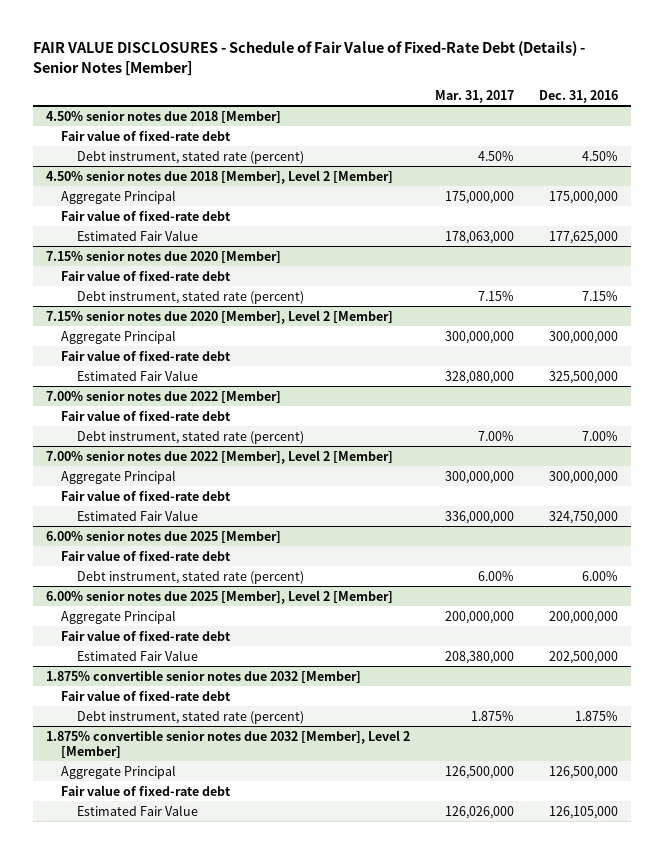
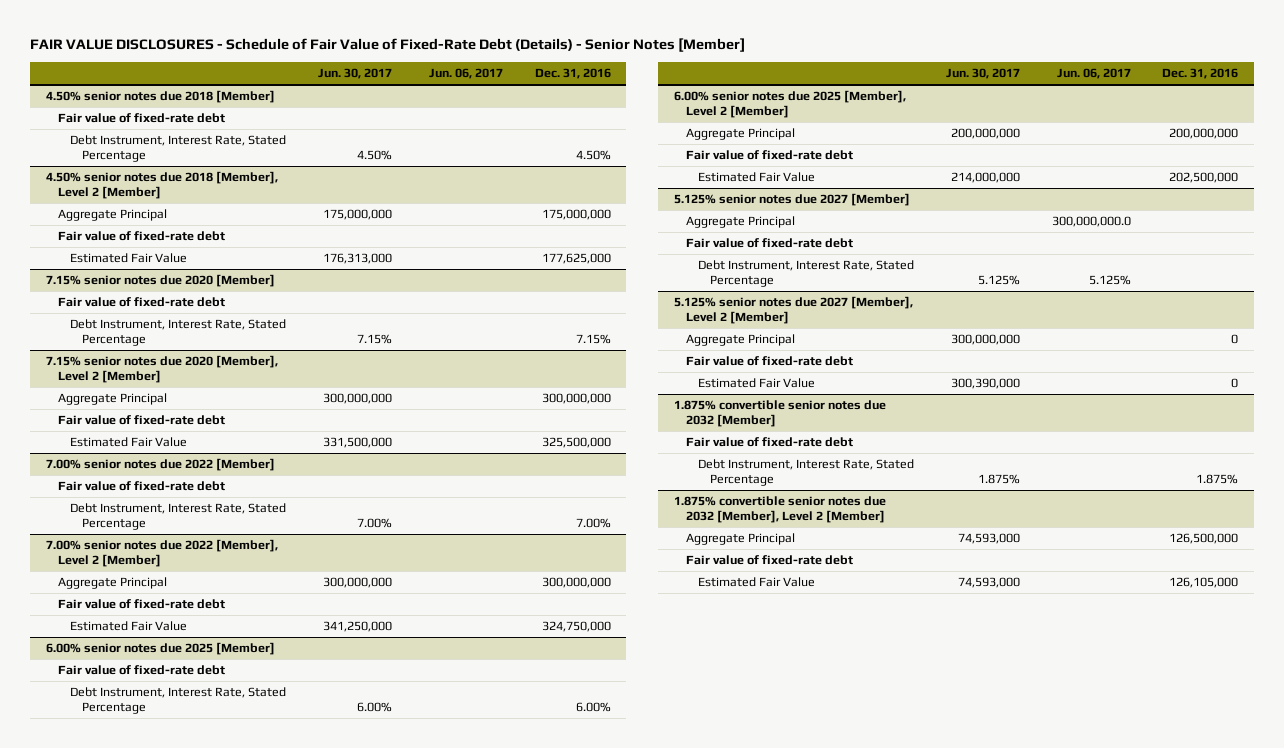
- | Mar. 31, 2017 | Dec. 31, 2016
+ | Jun. 30, 2017 | Jun. 06, 2017 | Dec. 31, 2016
@ 4.50% senior notes due 2018 [Member]
- Debt instrument, stated rate (percent) | 4.50% | 4.50%
+ Debt Instrument, Interest Rate, Stated Percentage | 4.50% | | 4.50%
@ 7.15% senior notes due 2020 [Member]
- Debt instrument, stated rate (percent) | 7.15% | 7.15%
+ Debt Instrument, Interest Rate, Stated Percentage | 7.15% | | 7.15%
@ 7.00% senior notes due 2022 [Member]
- Debt instrument, stated rate (percent) | 7.00% | 7.00%
+ Debt Instrument, Interest Rate, Stated Percentage | 7.00% | | 7.00%
@ 6.00% senior notes due 2025 [Member]
- Debt instrument, stated rate (percent) | 6.00% | 6.00%
+ Debt Instrument, Interest Rate, Stated Percentage | 6.00% | | 6.00%
+ 5.125% senior notes due 2027 [Member]
+ Aggregate Principal | | 300,000,000.0 |
+ Fair value of fixed-rate debt
+ Debt Instrument, Interest Rate, Stated Percentage | 5.125% | 5.125% |
+ 5.125% senior notes due 2027 [Member], Level 2 [Member]
+ Aggregate Principal | 300,000,000 | | 0
+ Fair value of fixed-rate debt
+ Estimated Fair Value | 300,390,000 | | 0
@ 1.875% convertible senior notes due 2032 [Member]
- Debt instrument, stated rate (percent) | 1.875% | 1.875%
+ Debt Instrument, Interest Rate, Stated Percentage | 1.875% | | 1.875%

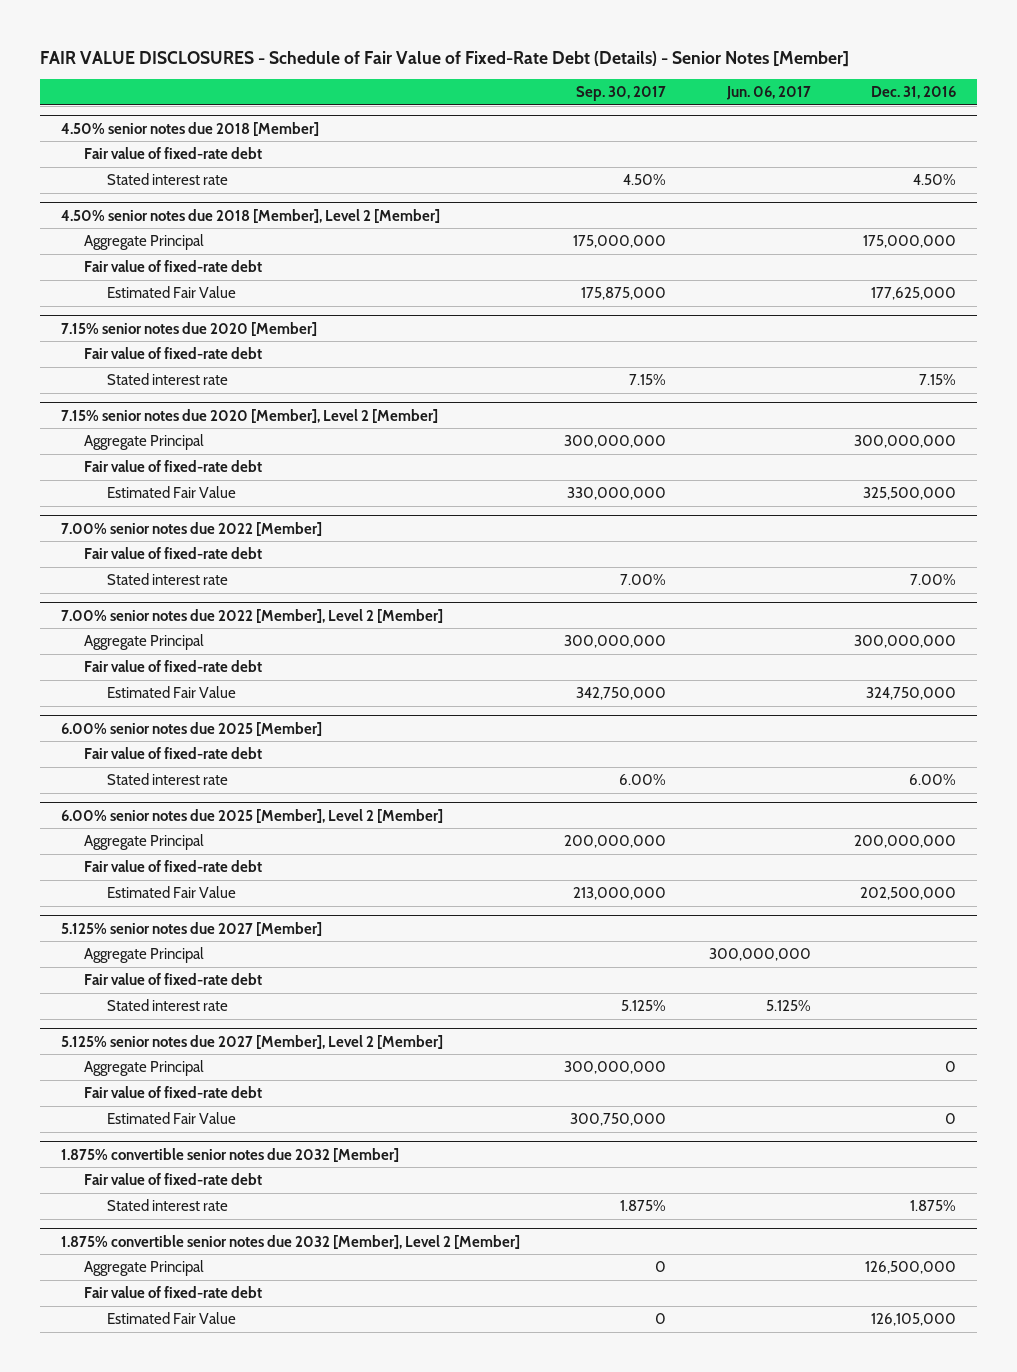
- | Jun. 30, 2017 | Jun. 06, 2017 | Dec. 31, 2016
+ | Sep. 30, 2017 | Jun. 06, 2017 | Dec. 31, 2016
@ 4.50% senior notes due 2018 [Member]
- Debt Instrument, Interest Rate, Stated Percentage | 4.50% | | 4.50%
+ Stated interest rate | 4.50% | | 4.50%
@ 7.15% senior notes due 2020 [Member]
- Debt Instrument, Interest Rate, Stated Percentage | 7.15% | | 7.15%
+ Stated interest rate | 7.15% | | 7.15%
@ 7.00% senior notes due 2022 [Member]
- Debt Instrument, Interest Rate, Stated Percentage | 7.00% | | 7.00%
+ Stated interest rate | 7.00% | | 7.00%
@ 6.00% senior notes due 2025 [Member]
- Debt Instrument, Interest Rate, Stated Percentage | 6.00% | | 6.00%
+ Stated interest rate | 6.00% | | 6.00%
@ 5.125% senior notes due 2027 [Member]
- Aggregate Principal | | 300,000,000.0 |
+ Aggregate Principal | | 300,000,000 |
- Debt Instrument, Interest Rate, Stated Percentage | 5.125% | 5.125% |
+ Stated interest rate | 5.125% | 5.125% |
@ 1.875% convertible senior notes due 2032 [Member]
- Debt Instrument, Interest Rate, Stated Percentage | 1.875% | | 1.875%
+ Stated interest rate | 1.875% | | 1.875%

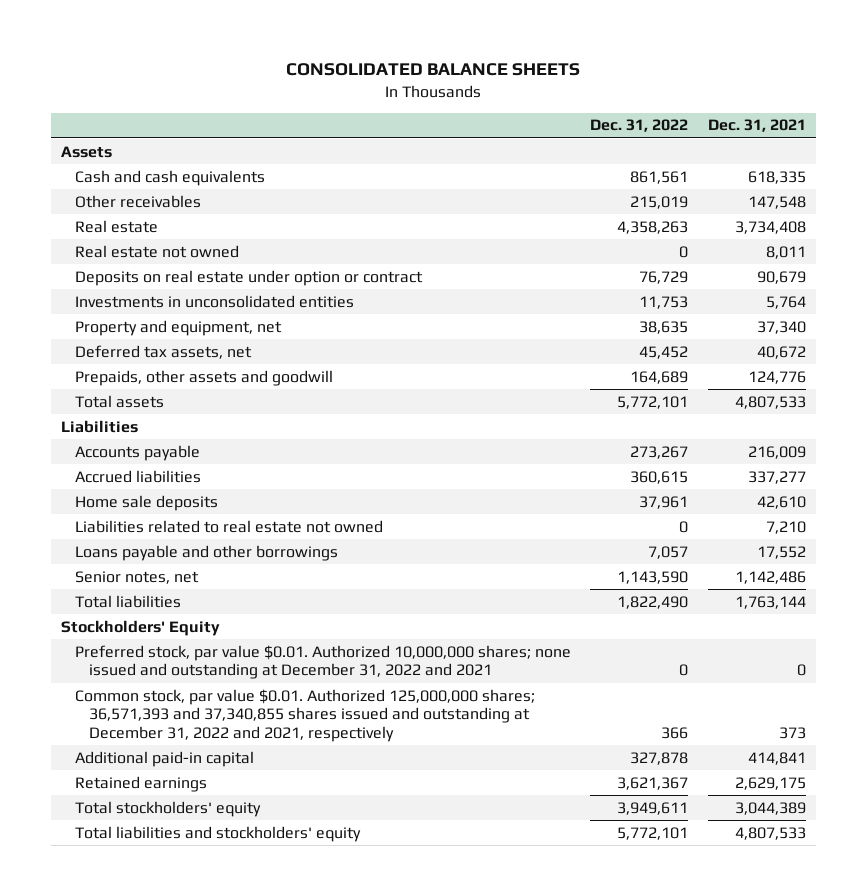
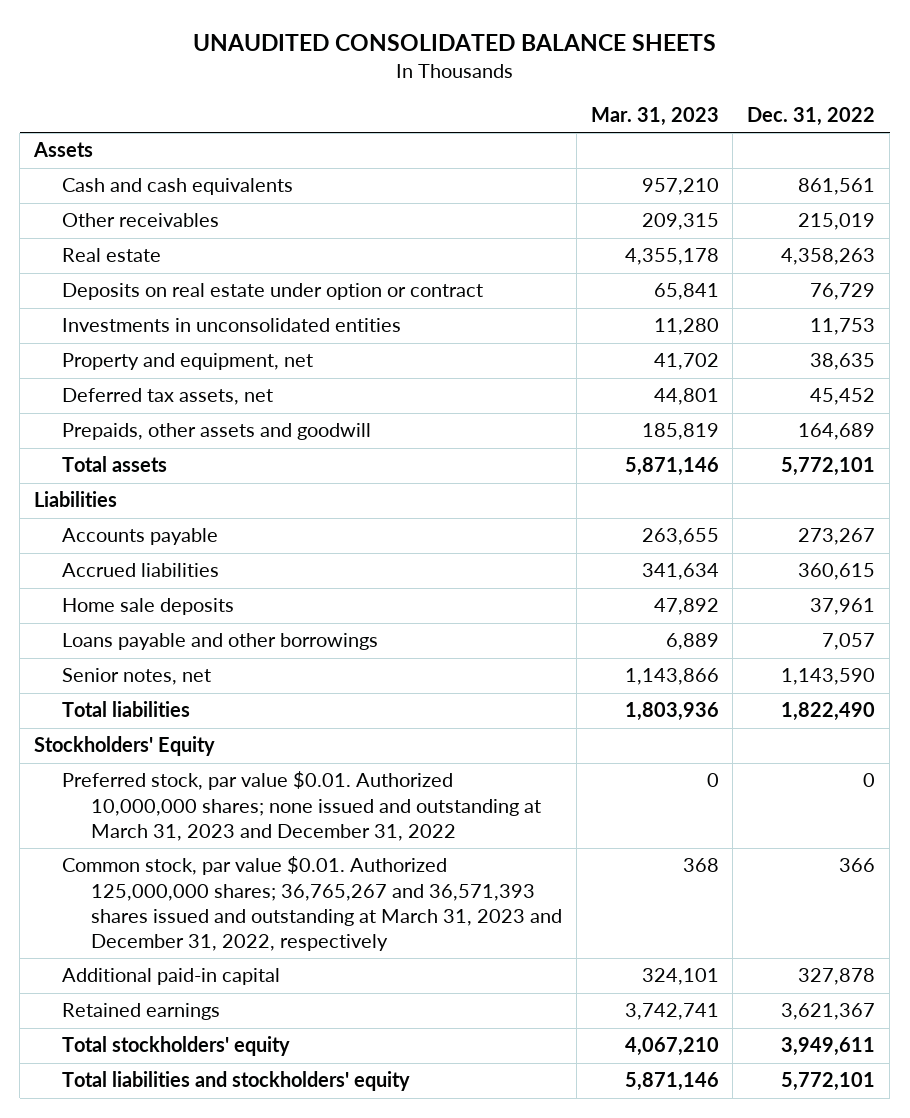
- CONSOLIDATED BALANCE SHEETS
+ UNAUDITED CONSOLIDATED BALANCE SHEETS
- | Dec. 31, 2022 | Dec. 31, 2021
+ | Mar. 31, 2023 | Dec. 31, 2022
- Real estate not owned | 0 | 8,011
- Liabilities related to real estate not owned | 0 | 7,210
- Preferred stock, par value $0.01. Authorized 10,000,000 shares; none issued and outstanding at December 31, 2022 and 2021 | 0 | 0
- Common stock, par value $0.01. Authorized 125,000,000 shares; 36,571,393 and 37,340,855 shares issued and outstanding at December 31, 2022 and 2021, respectively | 366 | 373
+ Preferred stock, par value $0.01. Authorized 10,000,000 shares; none issued and outstanding at March 31, 2023 and December 31, 2022 | 0 | 0
+ Common stock, par value $0.01. Authorized 125,000,000 shares; 36,765,267 and 36,571,393 shares issued and outstanding at March 31, 2023 and December 31, 2022, respectively | 368 | 366

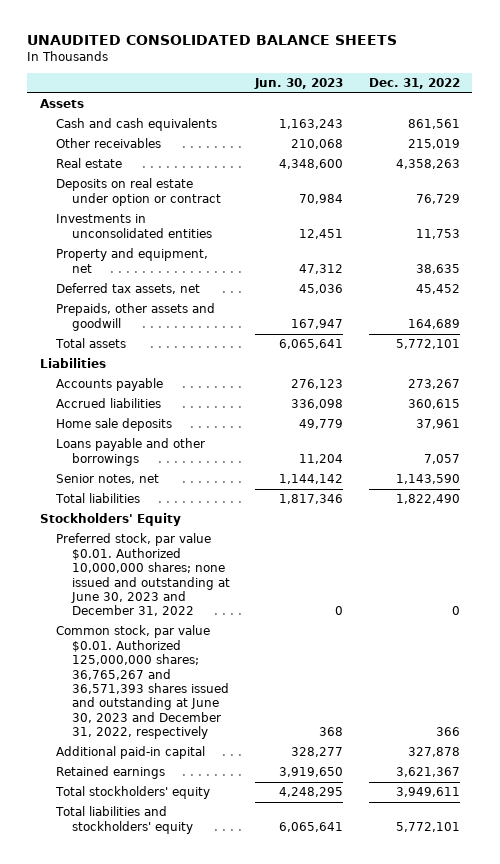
- | Mar. 31, 2023 | Dec. 31, 2022
+ | Jun. 30, 2023 | Dec. 31, 2022
- Preferred stock, par value $0.01. Authorized 10,000,000 shares; none issued and outstanding at March 31, 2023 and December 31, 2022 | 0 | 0
- Common stock, par value $0.01. Authorized 125,000,000 shares; 36,765,267 and 36,571,393 shares issued and outstanding at March 31, 2023 and December 31, 2022, respectively | 368 | 366
+ Preferred stock, par value $0.01. Authorized 10,000,000 shares; none issued and outstanding at June 30, 2023 and December 31, 2022 | 0 | 0
+ Common stock, par value $0.01. Authorized 125,000,000 shares; 36,765,267 and 36,571,393 shares issued and outstanding at June 30, 2023 and December 31, 2022, respectively | 368 | 366

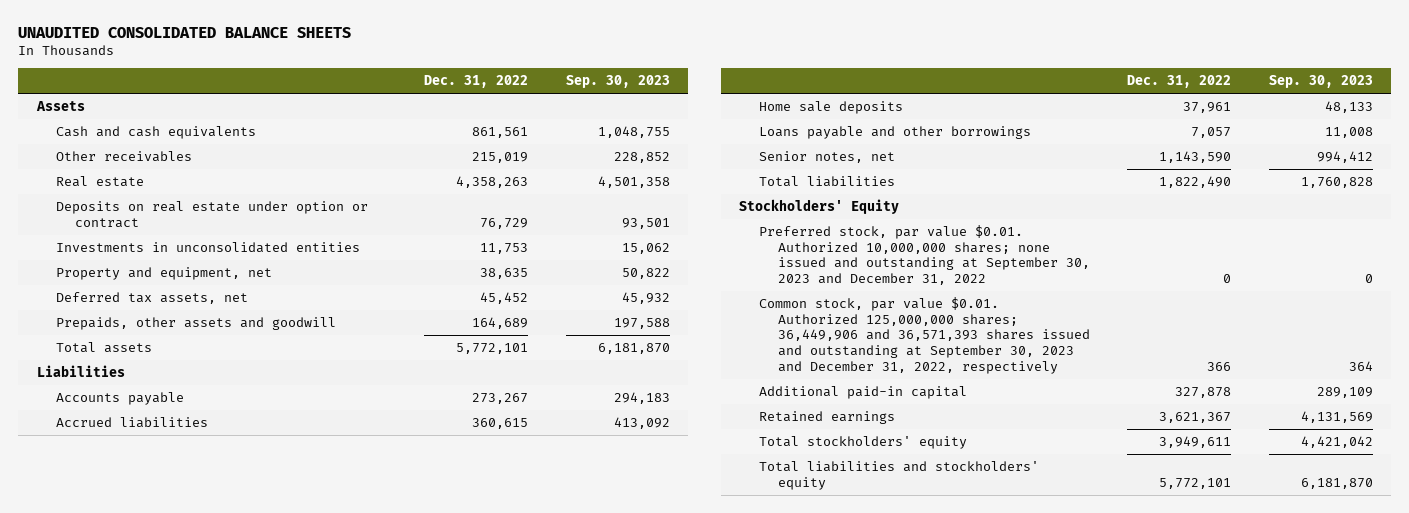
- | Jun. 30, 2023 | Dec. 31, 2022
+ | Dec. 31, 2022 | Sep. 30, 2023
- Preferred stock, par value $0.01. Authorized 10,000,000 shares; none issued and outstanding at June 30, 2023 and December 31, 2022 | 0 | 0
- Common stock, par value $0.01. Authorized 125,000,000 shares; 36,765,267 and 36,571,393 shares issued and outstanding at June 30, 2023 and December 31, 2022, respectively | 368 | 366
+ Preferred stock, par value $0.01. Authorized 10,000,000 shares; none issued and outstanding at September 30, 2023 and December 31, 2022 | 0 | 0
+ Common stock, par value $0.01. Authorized 125,000,000 shares; 36,449,906 and 36,571,393 shares issued and outstanding at September 30, 2023 and December 31, 2022, respectively | 366 | 364

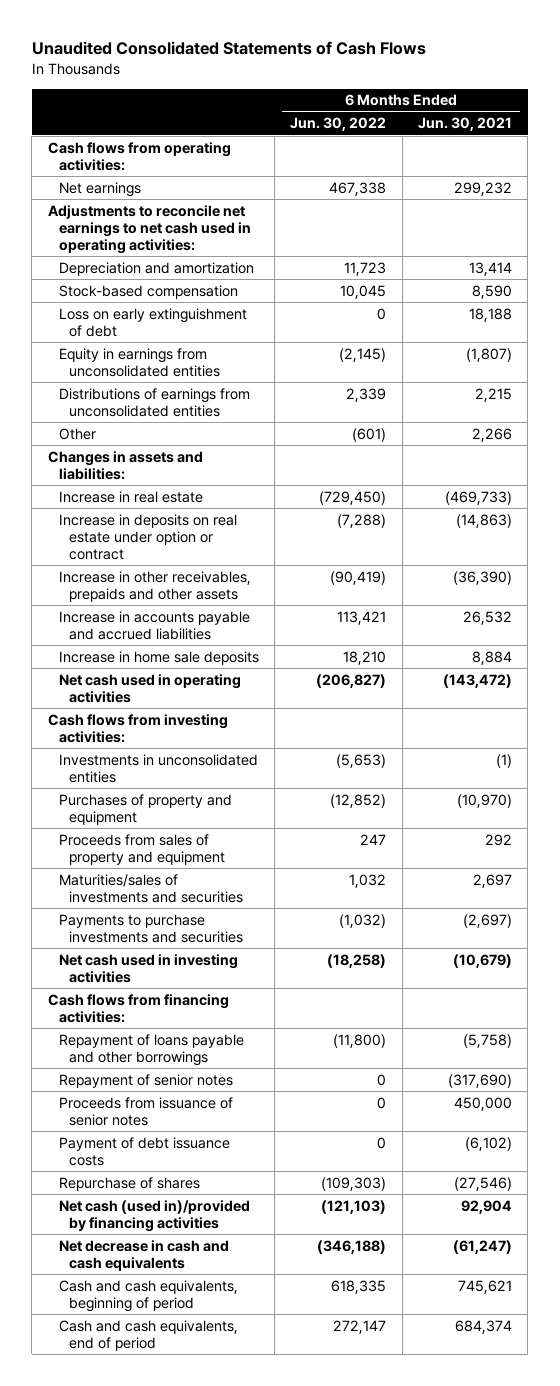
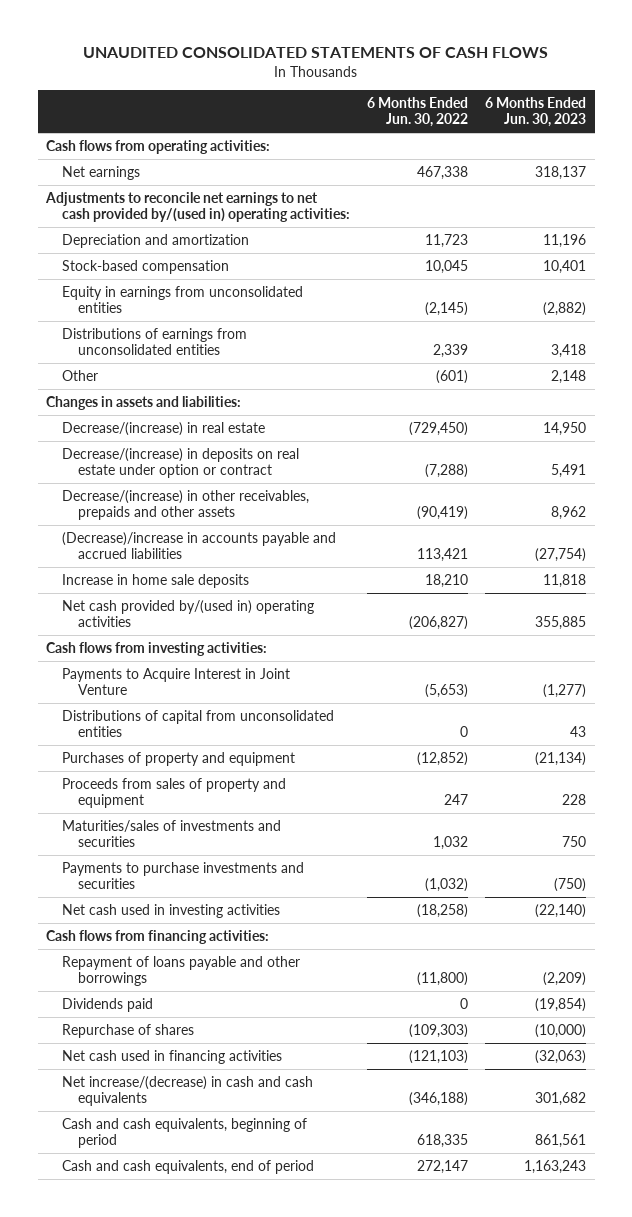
- Unaudited Consolidated Statements of Cash Flows
+ UNAUDITED CONSOLIDATED STATEMENTS OF CASH FLOWS
- | 6 Months Ended Jun. 30, 2022 | 6 Months Ended Jun. 30, 2021
+ | 6 Months Ended Jun. 30, 2022 | 6 Months Ended Jun. 30, 2023
- Adjustments to reconcile net earnings to net cash used in operating activities:
+ Adjustments to reconcile net earnings to net cash provided by/(used in) operating activities:
- Loss on early extinguishment of debt | 0 | 18,188
- Increase in real estate | (729,450) | (469,733)
- Increase in deposits on real estate under option or contract | (7,288) | (14,863)
- Increase in other receivables, prepaids and other assets | (90,419) | (36,390)
- Increase in accounts payable and accrued liabilities | 113,421 | 26,532
+ Decrease/(increase) in real estate | (729,450) | 14,950
+ Decrease/(increase) in deposits on real estate under option or contract | (7,288) | 5,491
+ Decrease/(increase) in other receivables, prepaids and other assets | (90,419) | 8,962
+ (Decrease)/increase in accounts payable and accrued liabilities | 113,421 | (27,754)
- Net cash used in operating activities | (206,827) | (143,472)
+ Net cash provided by/(used in) operating activities | (206,827) | 355,885
- Investments in unconsolidated entities | (5,653) | (1)
+ Payments to Acquire Interest in Joint Venture | (5,653) | (1,277)
+ Distributions of capital from unconsolidated entities | 0 | 43
- Repayment of senior notes | 0 | (317,690)
- Proceeds from issuance of senior notes | 0 | 450,000
- Payment of debt issuance costs | 0 | (6,102)
+ Dividends paid | 0 | (19,854)
- Net cash (used in)/provided by financing activities | (121,103) | 92,904
- Net decrease in cash and cash equivalents | (346,188) | (61,247)
+ Net cash used in financing activities | (121,103) | (32,063)
+ Net increase/(decrease) in cash and cash equivalents | (346,188) | 301,682

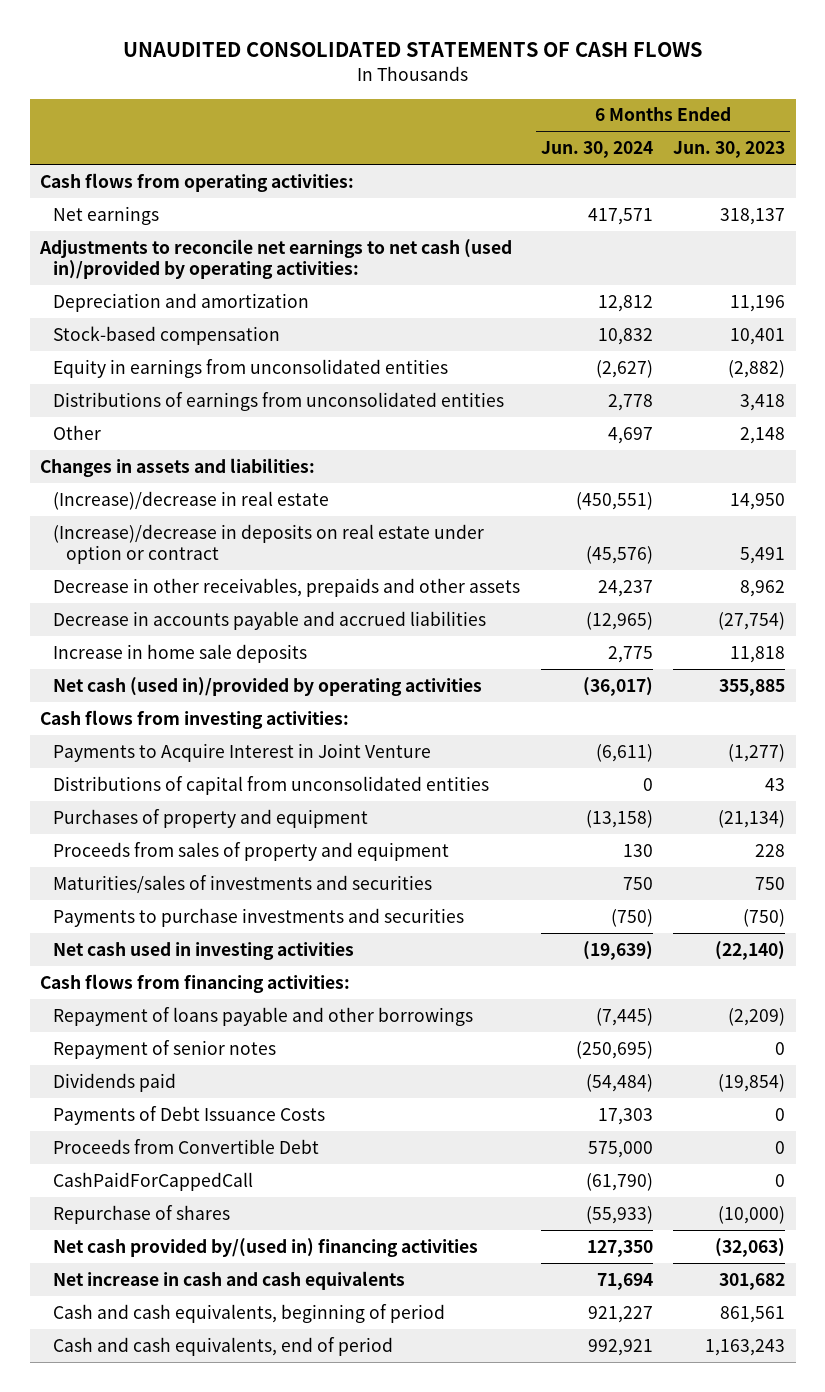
- | 6 Months Ended Jun. 30, 2022 | 6 Months Ended Jun. 30, 2023
+ | 6 Months Ended Jun. 30, 2024 | 6 Months Ended Jun. 30, 2023
- Adjustments to reconcile net earnings to net cash provided by/(used in) operating activities:
+ Adjustments to reconcile net earnings to net cash (used in)/provided by operating activities:
- Decrease/(increase) in real estate | (729,450) | 14,950
- Decrease/(increase) in deposits on real estate under option or contract | (7,288) | 5,491
- Decrease/(increase) in other receivables, prepaids and other assets | (90,419) | 8,962
- (Decrease)/increase in accounts payable and accrued liabilities | 113,421 | (27,754)
+ (Increase)/decrease in real estate | (450,551) | 14,950
+ (Increase)/decrease in deposits on real estate under option or contract | (45,576) | 5,491
+ Decrease in other receivables, prepaids and other assets | 24,237 | 8,962
+ Decrease in accounts payable and accrued liabilities | (12,965) | (27,754)
- Net cash provided by/(used in) operating activities | (206,827) | 355,885
+ Net cash (used in)/provided by operating activities | (36,017) | 355,885
+ Repayment of senior notes | (250,695) | 0
+ Payments of Debt Issuance Costs | 17,303 | 0
+ Proceeds from Convertible Debt | 575,000 | 0
+ CashPaidForCappedCall | (61,790) | 0
- Net cash used in financing activities | (121,103) | (32,063)
- Net increase/(decrease) in cash and cash equivalents | (346,188) | 301,682
+ Net cash provided by/(used in) financing activities | 127,350 | (32,063)
+ Net increase in cash and cash equivalents | 71,694 | 301,682

